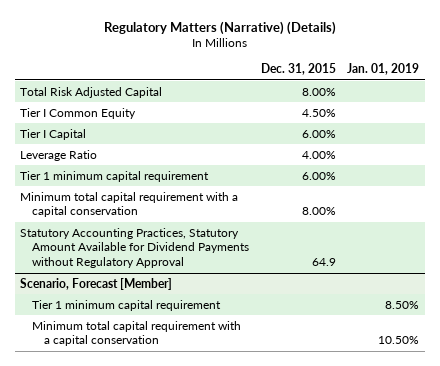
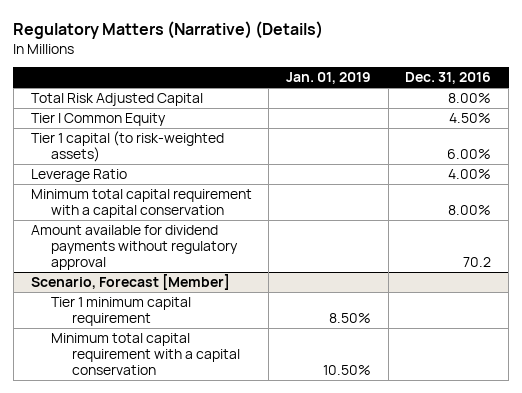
- | Dec. 31, 2015 | Jan. 01, 2019
+ | Jan. 01, 2019 | Dec. 31, 2016
- Tier I Capital | 6.00% |
+ Tier 1 capital (to risk-weighted assets) | | 6.00%
- Tier 1 minimum capital requirement | 6.00% |
- Statutory Accounting Practices, Statutory Amount Available for Dividend Payments without Regulatory Approval | 64.9 |
+ Amount available for dividend payments without regulatory approval | | 70.2

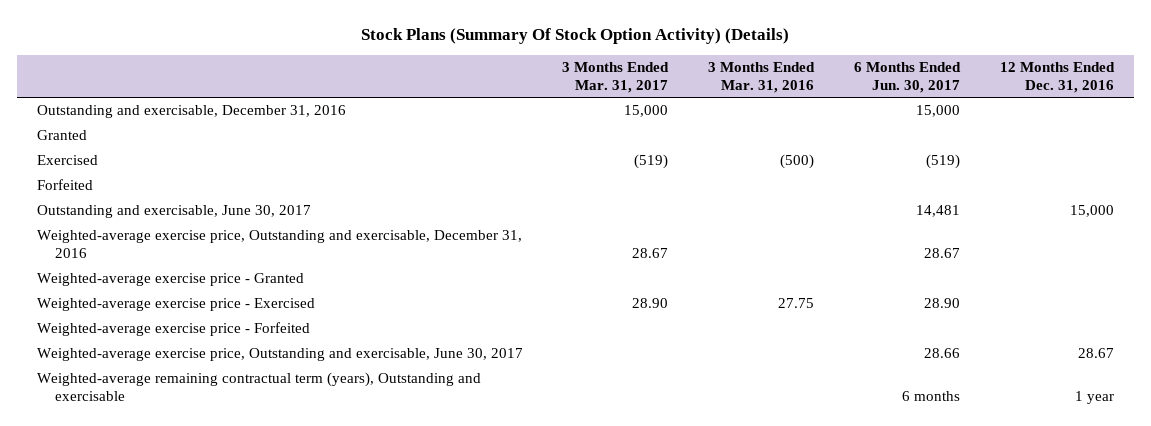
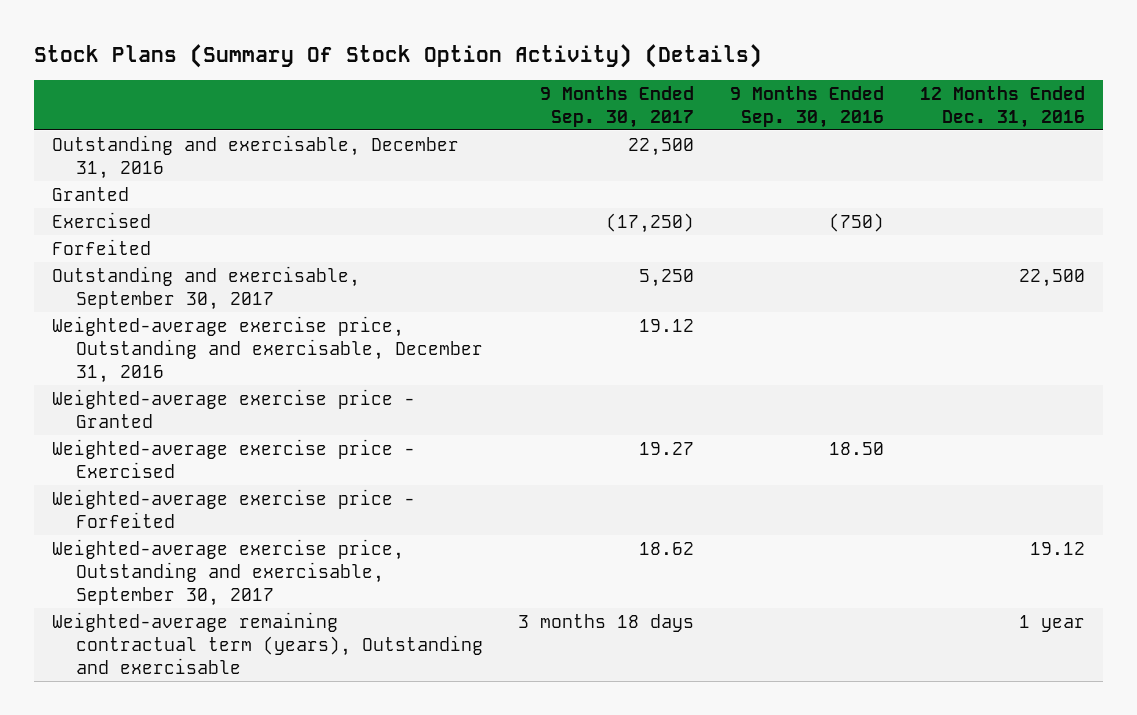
- | 3 Months Ended Mar. 31, 2017 | 3 Months Ended Mar. 31, 2016 | 6 Months Ended Jun. 30, 2017 | 12 Months Ended Dec. 31, 2016
+ | 9 Months Ended Sep. 30, 2017 | 9 Months Ended Sep. 30, 2016 | 12 Months Ended Dec. 31, 2016
- Outstanding and exercisable, June 30, 2017 | | | 14,481 | 15,000
+ Outstanding and exercisable, September 30, 2017 | 5,250 | | 22,500
- Weighted-average exercise price, Outstanding and exercisable, June 30, 2017 | | | 28.66 | 28.67
+ Weighted-average exercise price, Outstanding and exercisable, September 30, 2017 | 18.62 | | 19.12

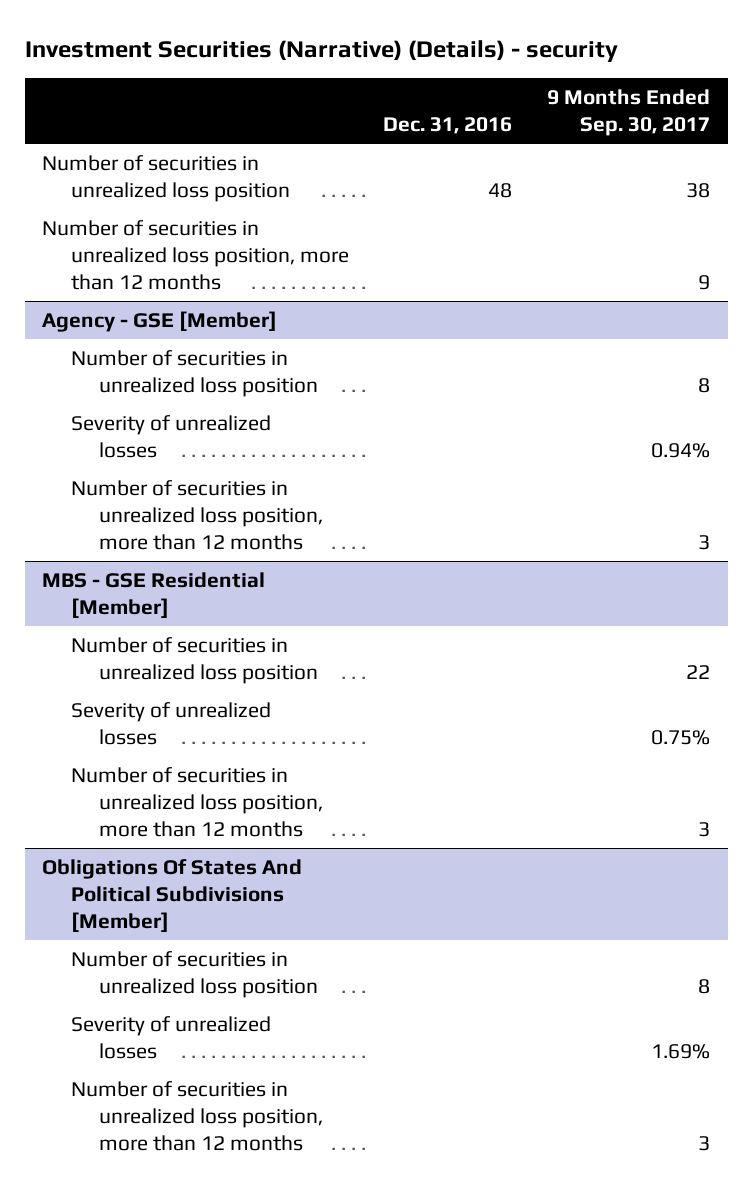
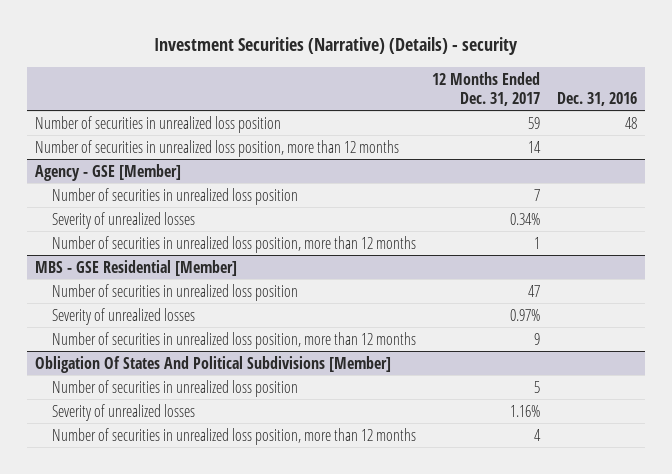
- | Dec. 31, 2016 | 9 Months Ended Sep. 30, 2017
+ | 12 Months Ended Dec. 31, 2017 | Dec. 31, 2016
- Obligations Of States And Political Subdivisions [Member]
+ Obligation Of States And Political Subdivisions [Member]

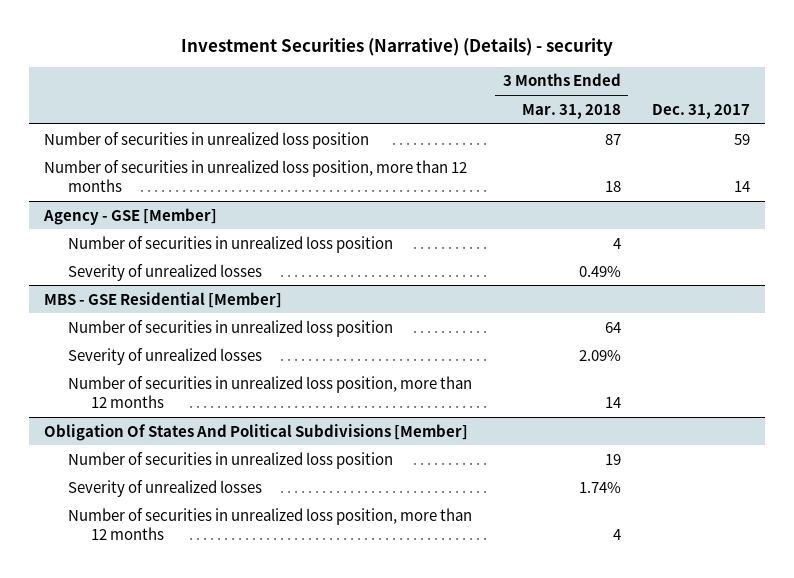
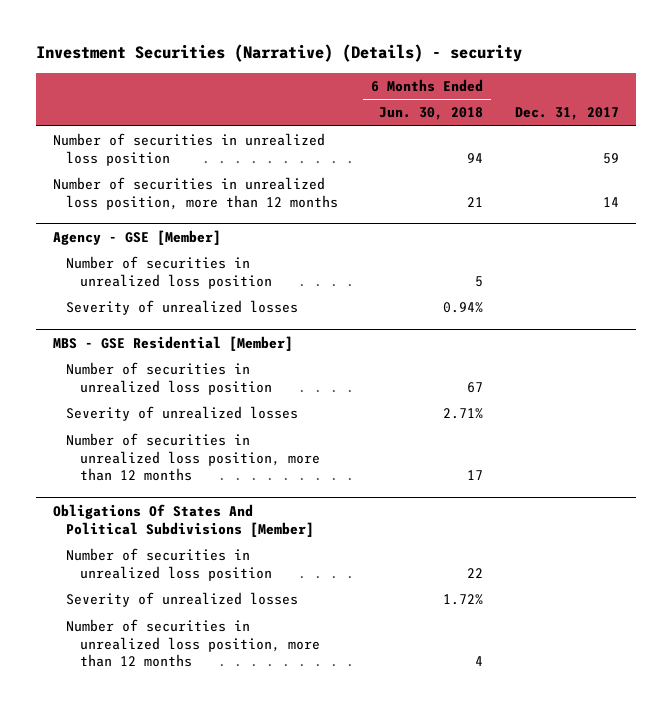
- | 3 Months Ended Mar. 31, 2018 | Dec. 31, 2017
+ | 6 Months Ended Jun. 30, 2018 | Dec. 31, 2017
- Obligation Of States And Political Subdivisions [Member]
+ Obligations Of States And Political Subdivisions [Member]

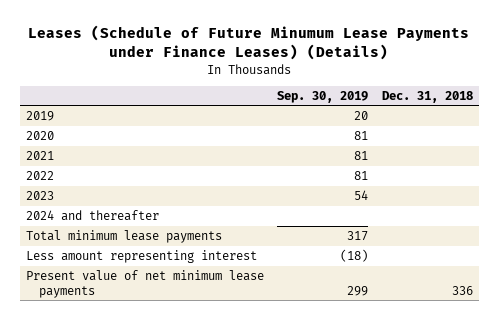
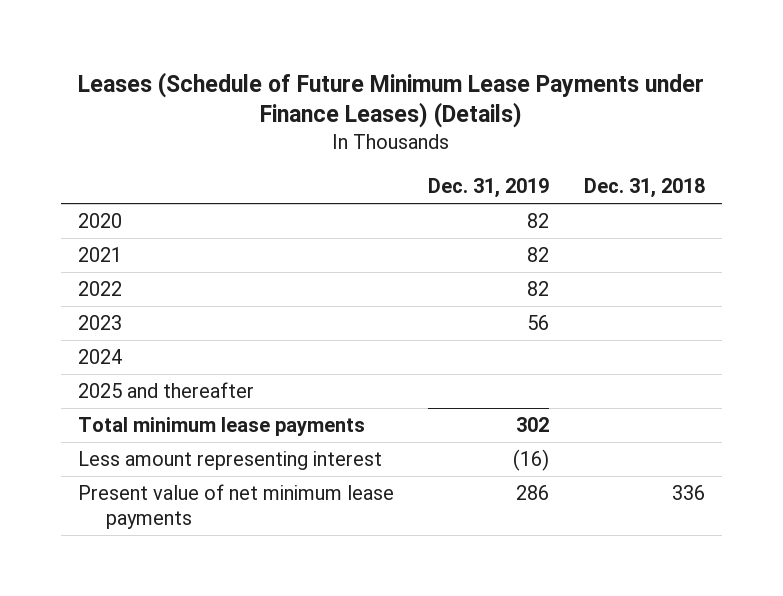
- Leases (Schedule of Future Minumum Lease Payments under Finance Leases) (Details)
+ Leases (Schedule of Future Minimum Lease Payments under Finance Leases) (Details)
- | Sep. 30, 2019 | Dec. 31, 2018
+ | Dec. 31, 2019 | Dec. 31, 2018
- 2019 | 20 |
- 2024 and thereafter
+ 2024
+ 2025 and thereafter

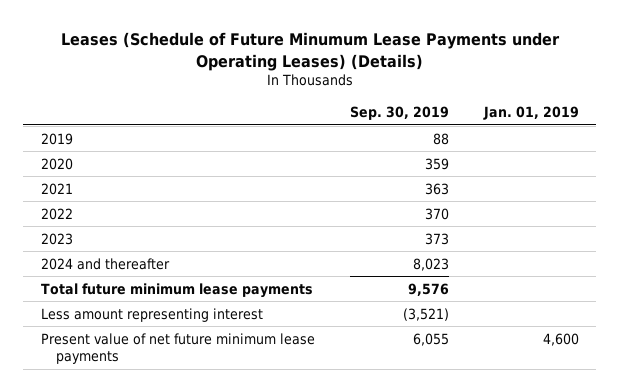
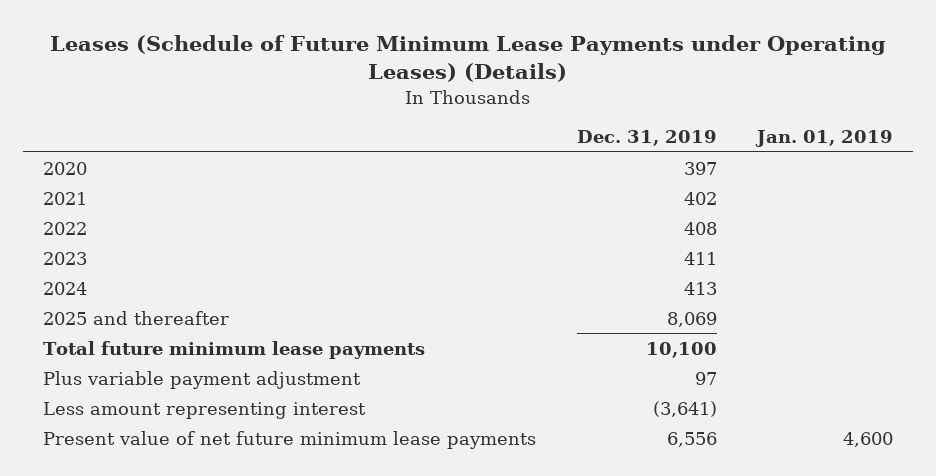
- Leases (Schedule of Future Minumum Lease Payments under Operating Leases) (Details)
+ Leases (Schedule of Future Minimum Lease Payments under Operating Leases) (Details)
- | Sep. 30, 2019 | Jan. 01, 2019
+ | Dec. 31, 2019 | Jan. 01, 2019
- 2019 | 88 |
- 2024 and thereafter | 8,023 |
+ 2024 | 413 |
+ 2025 and thereafter | 8,069 |
+ Plus variable payment adjustment | 97 |

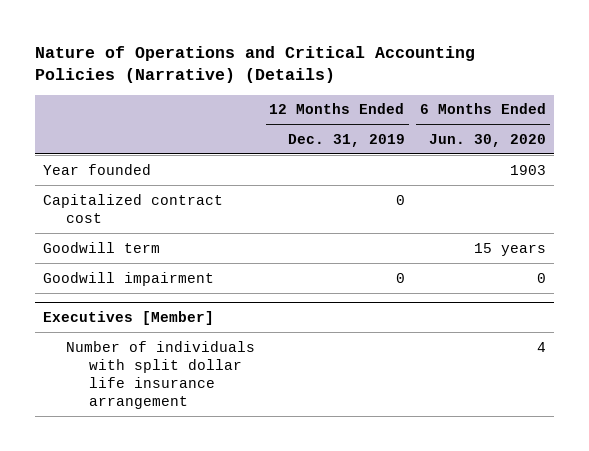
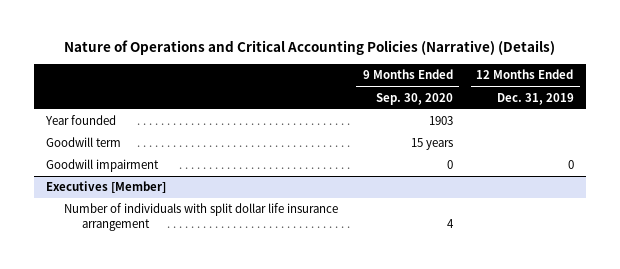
- | 12 Months Ended Dec. 31, 2019 | 6 Months Ended Jun. 30, 2020
+ | 9 Months Ended Sep. 30, 2020 | 12 Months Ended Dec. 31, 2019
- Capitalized contract cost | 0 |

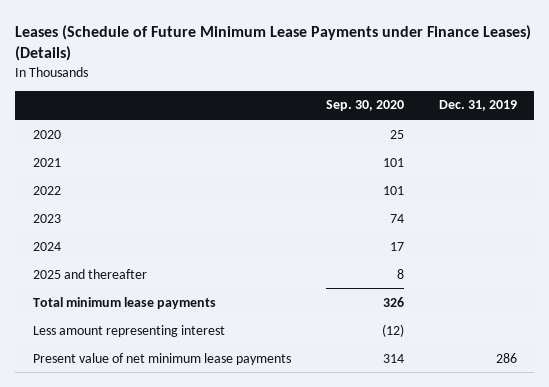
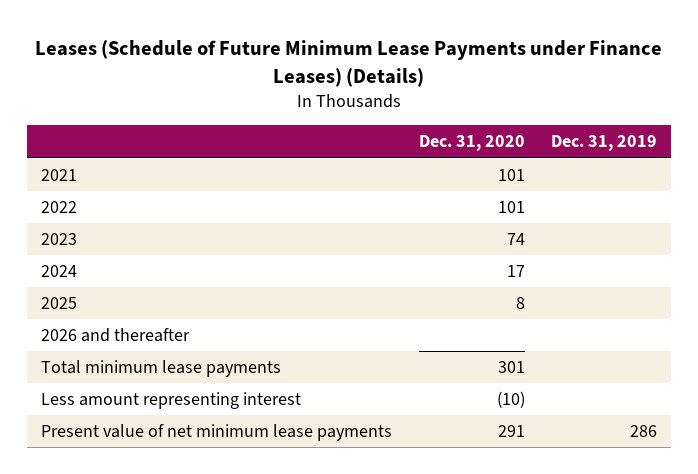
- | Sep. 30, 2020 | Dec. 31, 2019
+ | Dec. 31, 2020 | Dec. 31, 2019
- 2020 | 25 |
- 2025 and thereafter | 8 |
+ 2025 | 8 |
+ 2026 and thereafter

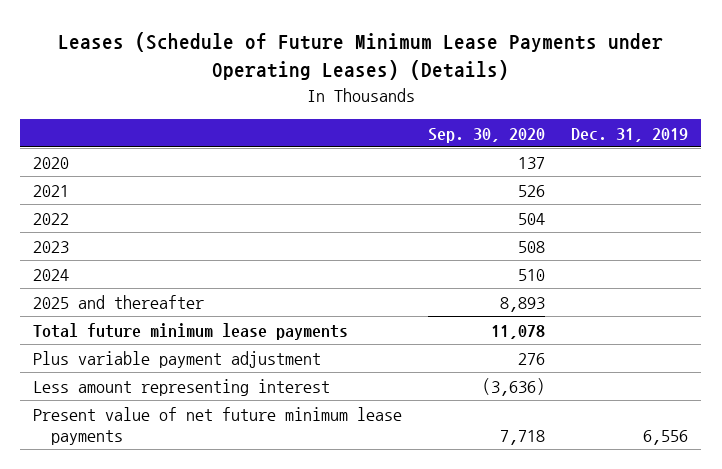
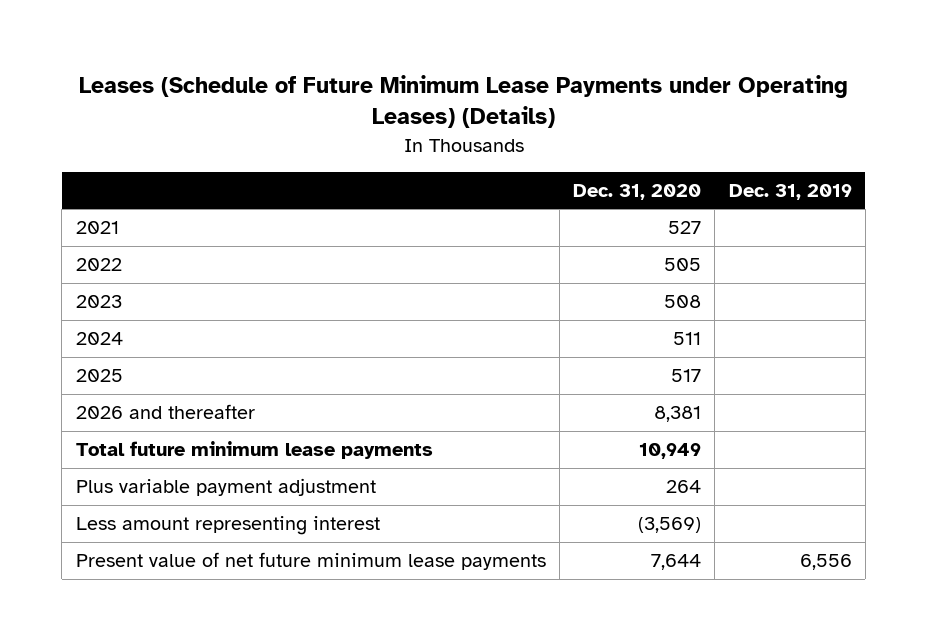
- | Sep. 30, 2020 | Dec. 31, 2019
+ | Dec. 31, 2020 | Dec. 31, 2019
- 2020 | 137 |
- 2025 and thereafter | 8,893 |
+ 2025 | 517 |
+ 2026 and thereafter | 8,381 |

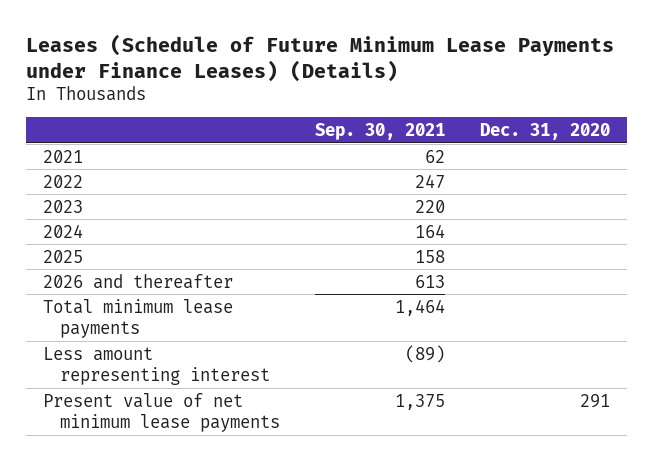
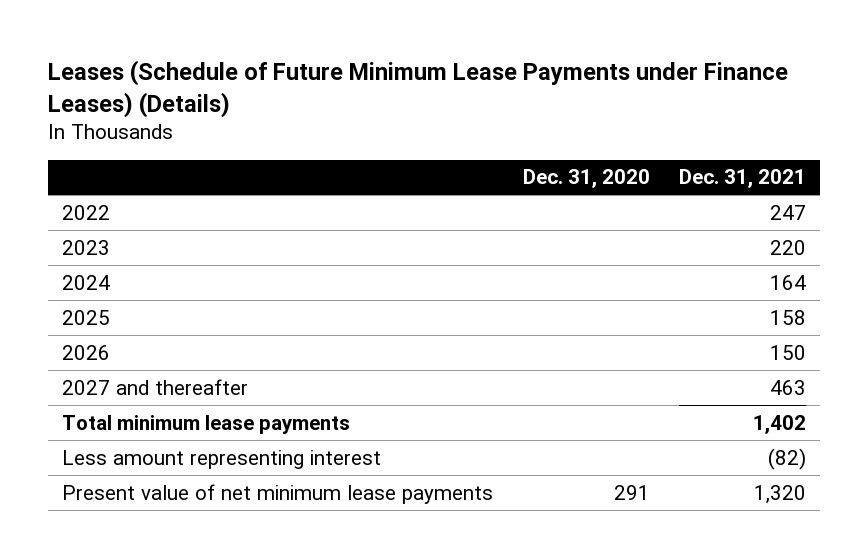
- | Sep. 30, 2021 | Dec. 31, 2020
+ | Dec. 31, 2020 | Dec. 31, 2021
- 2021 | 62 |
- 2026 and thereafter | 613 |
+ 2026 | | 150
+ 2027 and thereafter | | 463

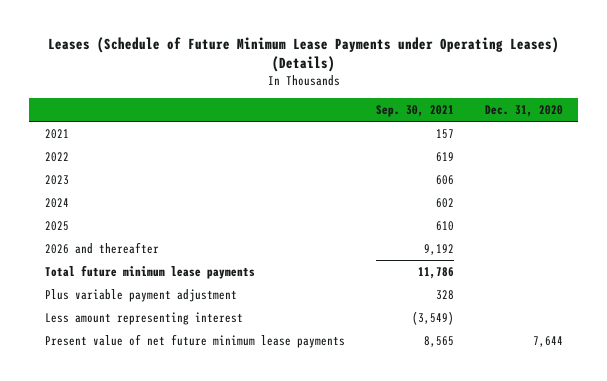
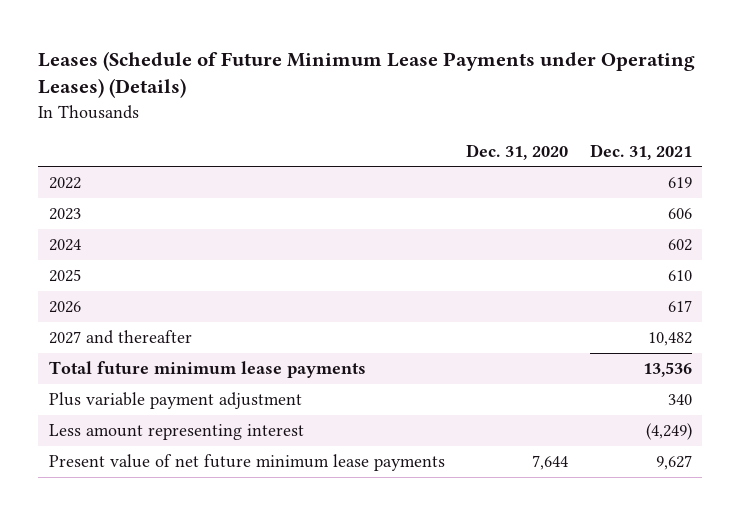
- | Sep. 30, 2021 | Dec. 31, 2020
+ | Dec. 31, 2020 | Dec. 31, 2021
- 2021 | 157 |
- 2026 and thereafter | 9,192 |
+ 2026 | | 617
+ 2027 and thereafter | | 10,482

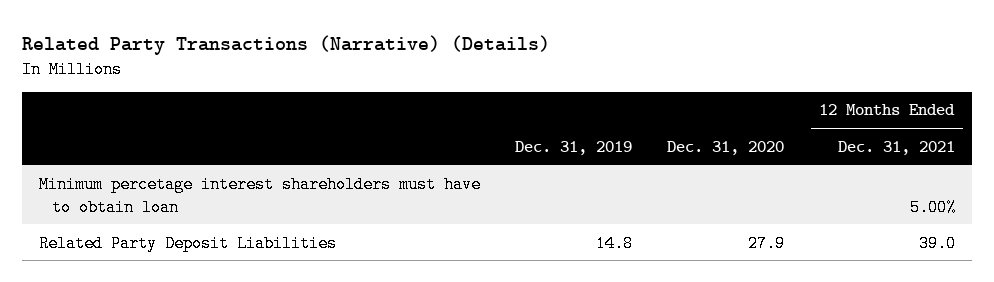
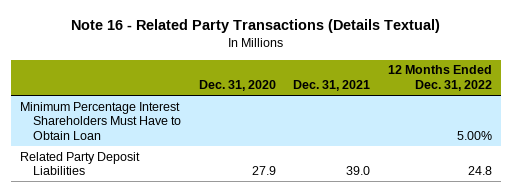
- Related Party Transactions (Narrative) (Details)
+ Note 16 - Related Party Transactions (Details Textual)
- | Dec. 31, 2019 | Dec. 31, 2020 | 12 Months Ended Dec. 31, 2021
+ | Dec. 31, 2020 | Dec. 31, 2021 | 12 Months Ended Dec. 31, 2022
- Minimum percetage interest shareholders must have to obtain loan | | | 5.00%
+ Minimum Percentage Interest Shareholders Must Have to Obtain Loan | | | 5.00%

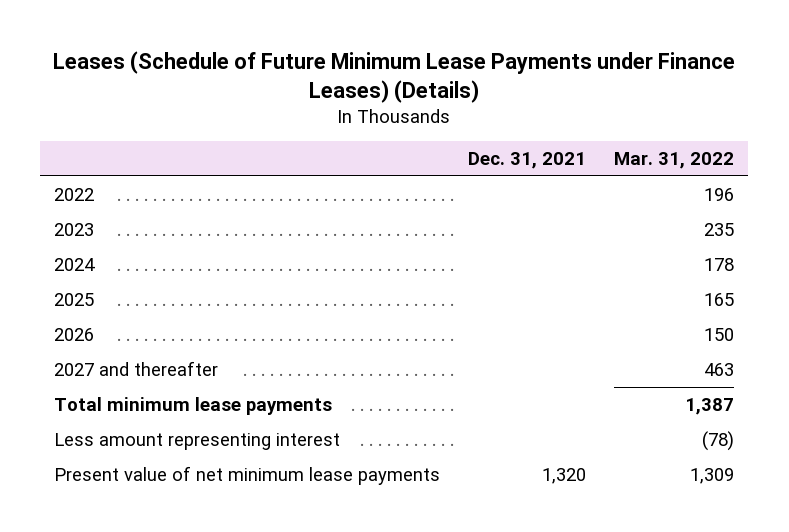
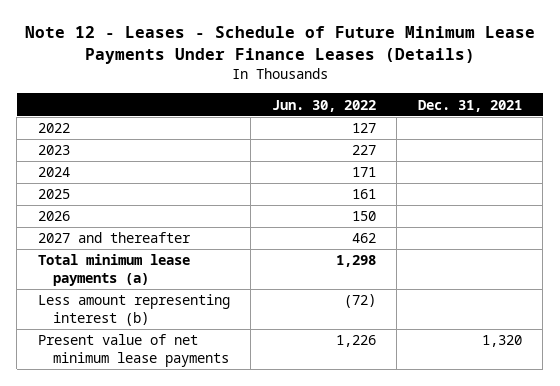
- Leases (Schedule of Future Minimum Lease Payments under Finance Leases) (Details)
+ Note 12 - Leases - Schedule of Future Minimum Lease Payments Under Finance Leases (Details)
- | Dec. 31, 2021 | Mar. 31, 2022
+ | Jun. 30, 2022 | Dec. 31, 2021
- Total minimum lease payments | | 1,387
- Less amount representing interest | | (78)
+ Total minimum lease payments (a) | 1,298 |
+ Less amount representing interest (b) | (72) |

